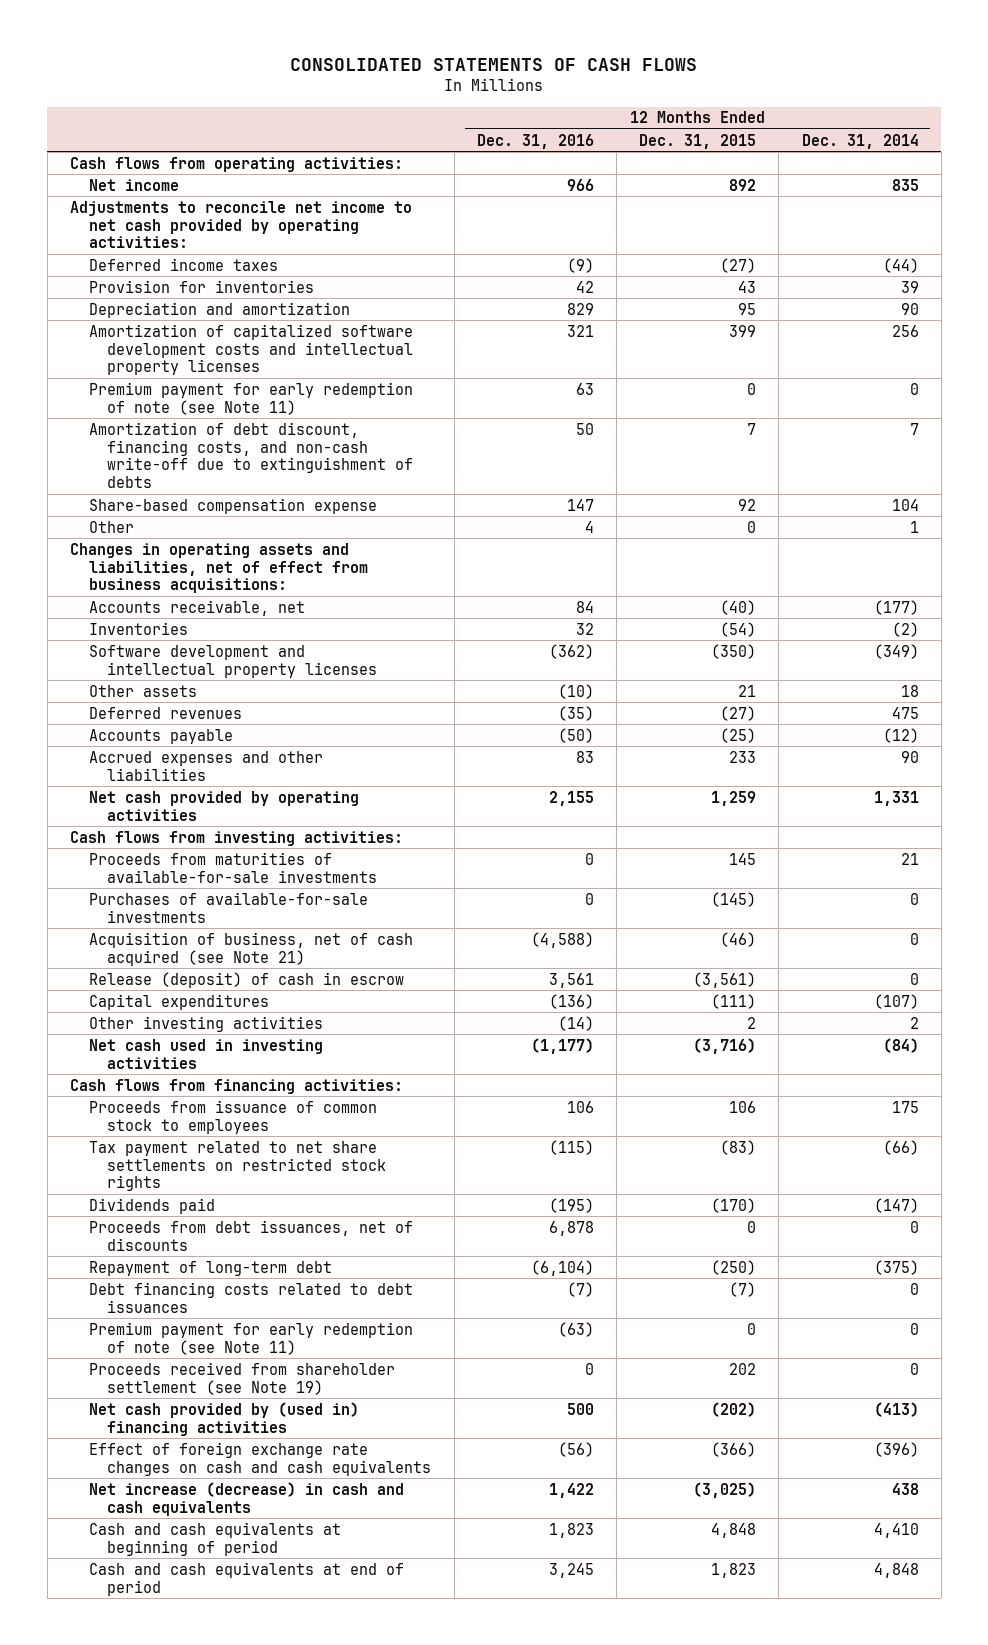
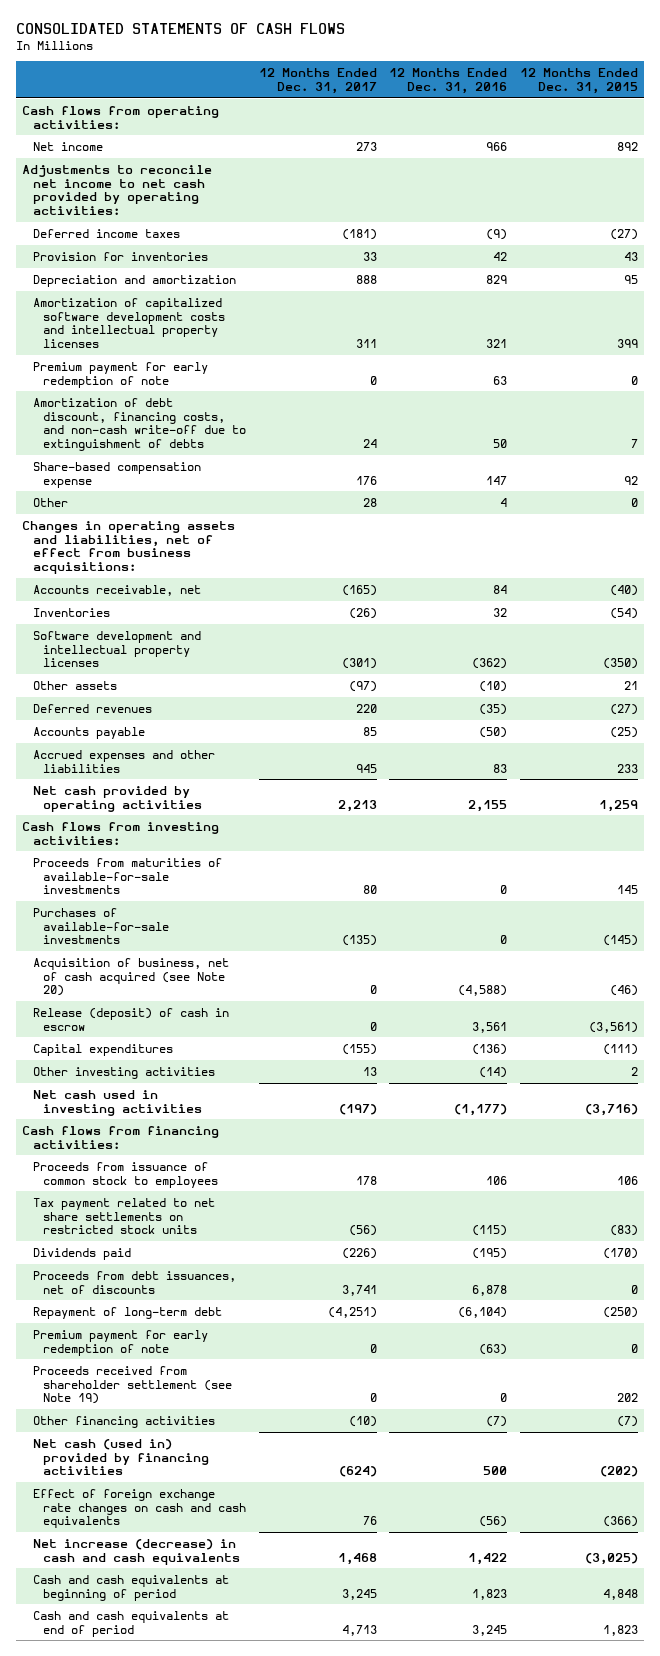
- | 12 Months Ended Dec. 31, 2016 | 12 Months Ended Dec. 31, 2015 | 12 Months Ended Dec. 31, 2014
+ | 12 Months Ended Dec. 31, 2017 | 12 Months Ended Dec. 31, 2016 | 12 Months Ended Dec. 31, 2015
- Premium payment for early redemption of note (see Note 11) | 63 | 0 | 0
+ Premium payment for early redemption of note | 0 | 63 | 0
- Acquisition of business, net of cash acquired (see Note 21) | (4,588) | (46) | 0
+ Acquisition of business, net of cash acquired (see Note 20) | 0 | (4,588) | (46)
- Tax payment related to net share settlements on restricted stock rights | (115) | (83) | (66)
+ Tax payment related to net share settlements on restricted stock units | (56) | (115) | (83)
- Debt financing costs related to debt issuances | (7) | (7) | 0
- Premium payment for early redemption of note (see Note 11) | (63) | 0 | 0
+ Premium payment for early redemption of note | 0 | (63) | 0
- Net cash provided by (used in) financing activities | 500 | (202) | (413)
+ Other financing activities | (10) | (7) | (7)
+ Net cash (used in) provided by financing activities | (624) | 500 | (202)

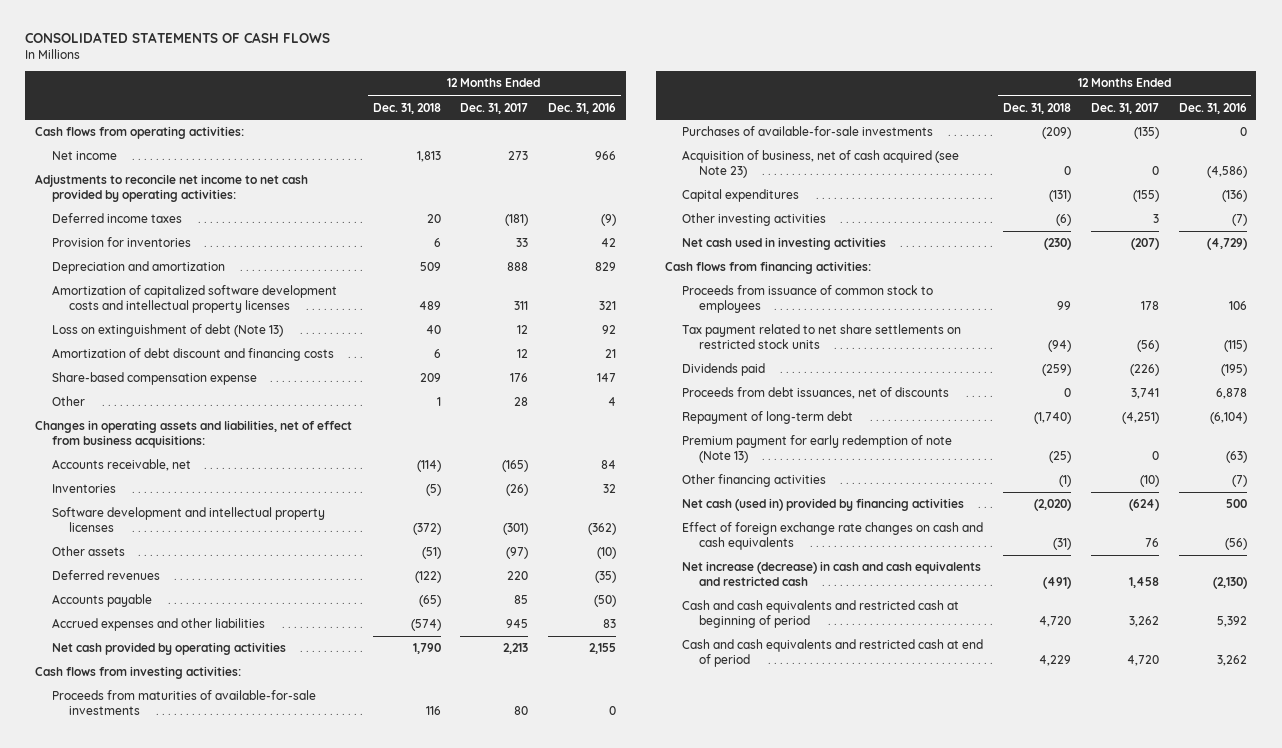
- | 12 Months Ended Dec. 31, 2017 | 12 Months Ended Dec. 31, 2016 | 12 Months Ended Dec. 31, 2015
+ | 12 Months Ended Dec. 31, 2018 | 12 Months Ended Dec. 31, 2017 | 12 Months Ended Dec. 31, 2016
- Premium payment for early redemption of note | 0 | 63 | 0
- Amortization of debt discount, financing costs, and non-cash write-off due to extinguishment of debts | 24 | 50 | 7
+ Loss on extinguishment of debt (Note 13) | 40 | 12 | 92
+ Amortization of debt discount and financing costs | 6 | 12 | 21
- Acquisition of business, net of cash acquired (see Note 20) | 0 | (4,588) | (46)
- Release (deposit) of cash in escrow | 0 | 3,561 | (3,561)
+ Acquisition of business, net of cash acquired (see Note 23) | 0 | 0 | (4,586)
- Other investing activities | 13 | (14) | 2
- Net cash used in investing activities | (197) | (1,177) | (3,716)
+ Other investing activities | (6) | 3 | (7)
+ Net cash used in investing activities | (230) | (207) | (4,729)
- Premium payment for early redemption of note | 0 | (63) | 0
- Proceeds received from shareholder settlement (see Note 19) | 0 | 0 | 202
+ Premium payment for early redemption of note (Note 13) | (25) | 0 | (63)
- Net increase (decrease) in cash and cash equivalents | 1,468 | 1,422 | (3,025)
- Cash and cash equivalents at beginning of period | 3,245 | 1,823 | 4,848
- Cash and cash equivalents at end of period | 4,713 | 3,245 | 1,823
+ Net increase (decrease) in cash and cash equivalents and restricted cash | (491) | 1,458 | (2,130)
+ Cash and cash equivalents and restricted cash at beginning of period | 4,720 | 3,262 | 5,392
+ Cash and cash equivalents and restricted cash at end of period | 4,229 | 4,720 | 3,262

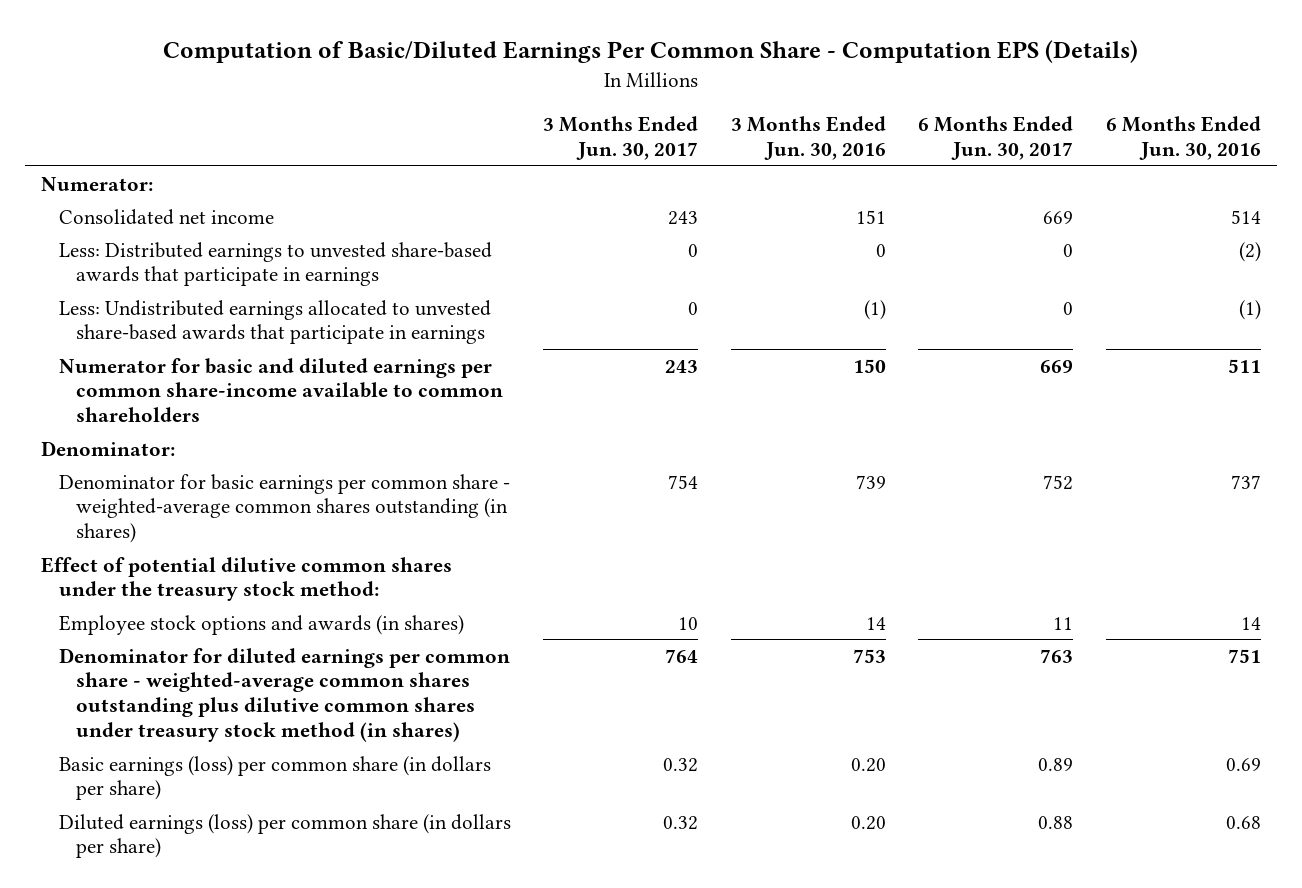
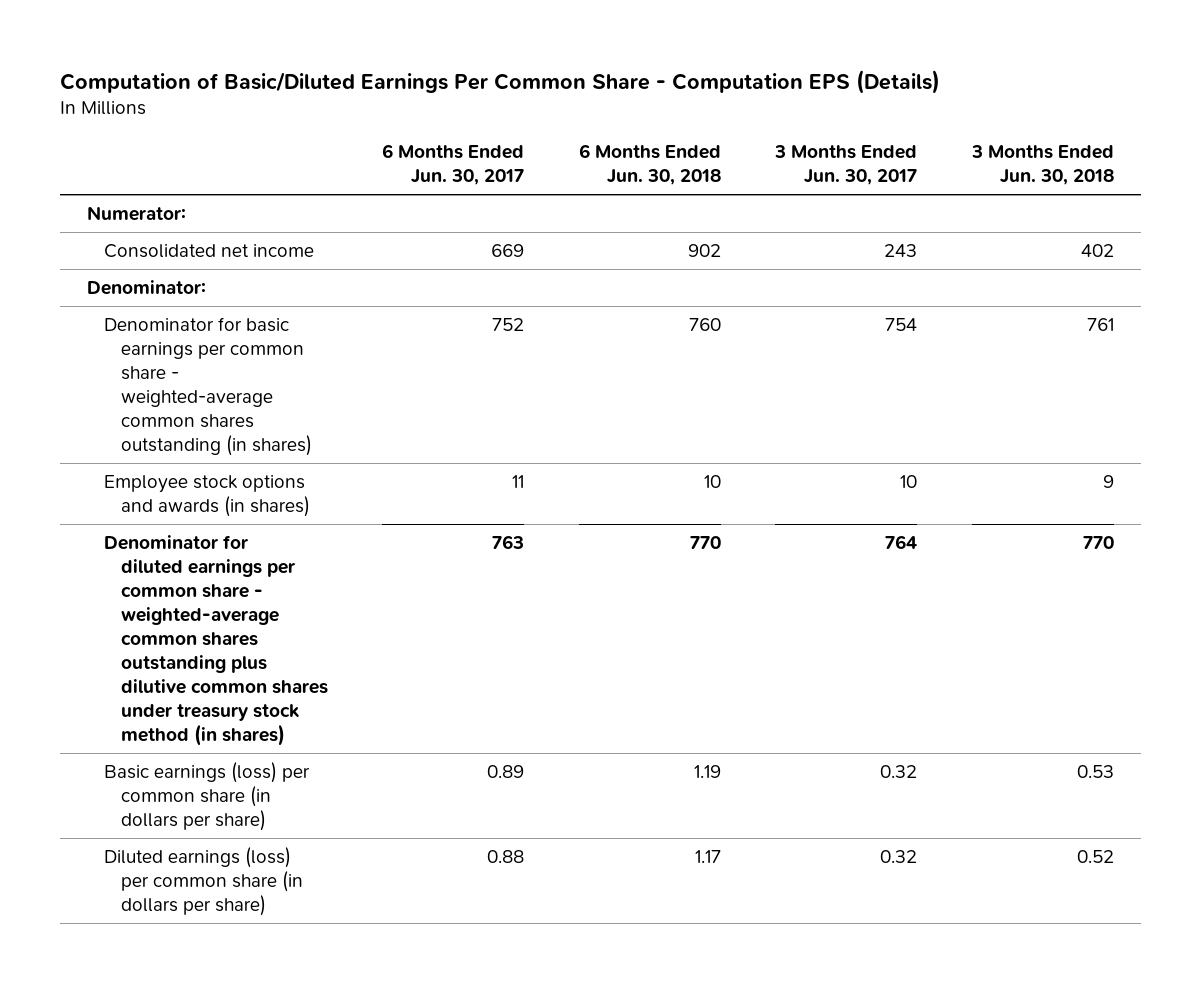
- | 3 Months Ended Jun. 30, 2017 | 3 Months Ended Jun. 30, 2016 | 6 Months Ended Jun. 30, 2017 | 6 Months Ended Jun. 30, 2016
+ | 6 Months Ended Jun. 30, 2017 | 6 Months Ended Jun. 30, 2018 | 3 Months Ended Jun. 30, 2017 | 3 Months Ended Jun. 30, 2018
- Less: Distributed earnings to unvested share-based awards that participate in earnings | 0 | 0 | 0 | (2)
- Less: Undistributed earnings allocated to unvested share-based awards that participate in earnings | 0 | (1) | 0 | (1)
- Numerator for basic and diluted earnings per common share-income available to common shareholders | 243 | 150 | 669 | 511
- Effect of potential dilutive common shares under the treasury stock method:

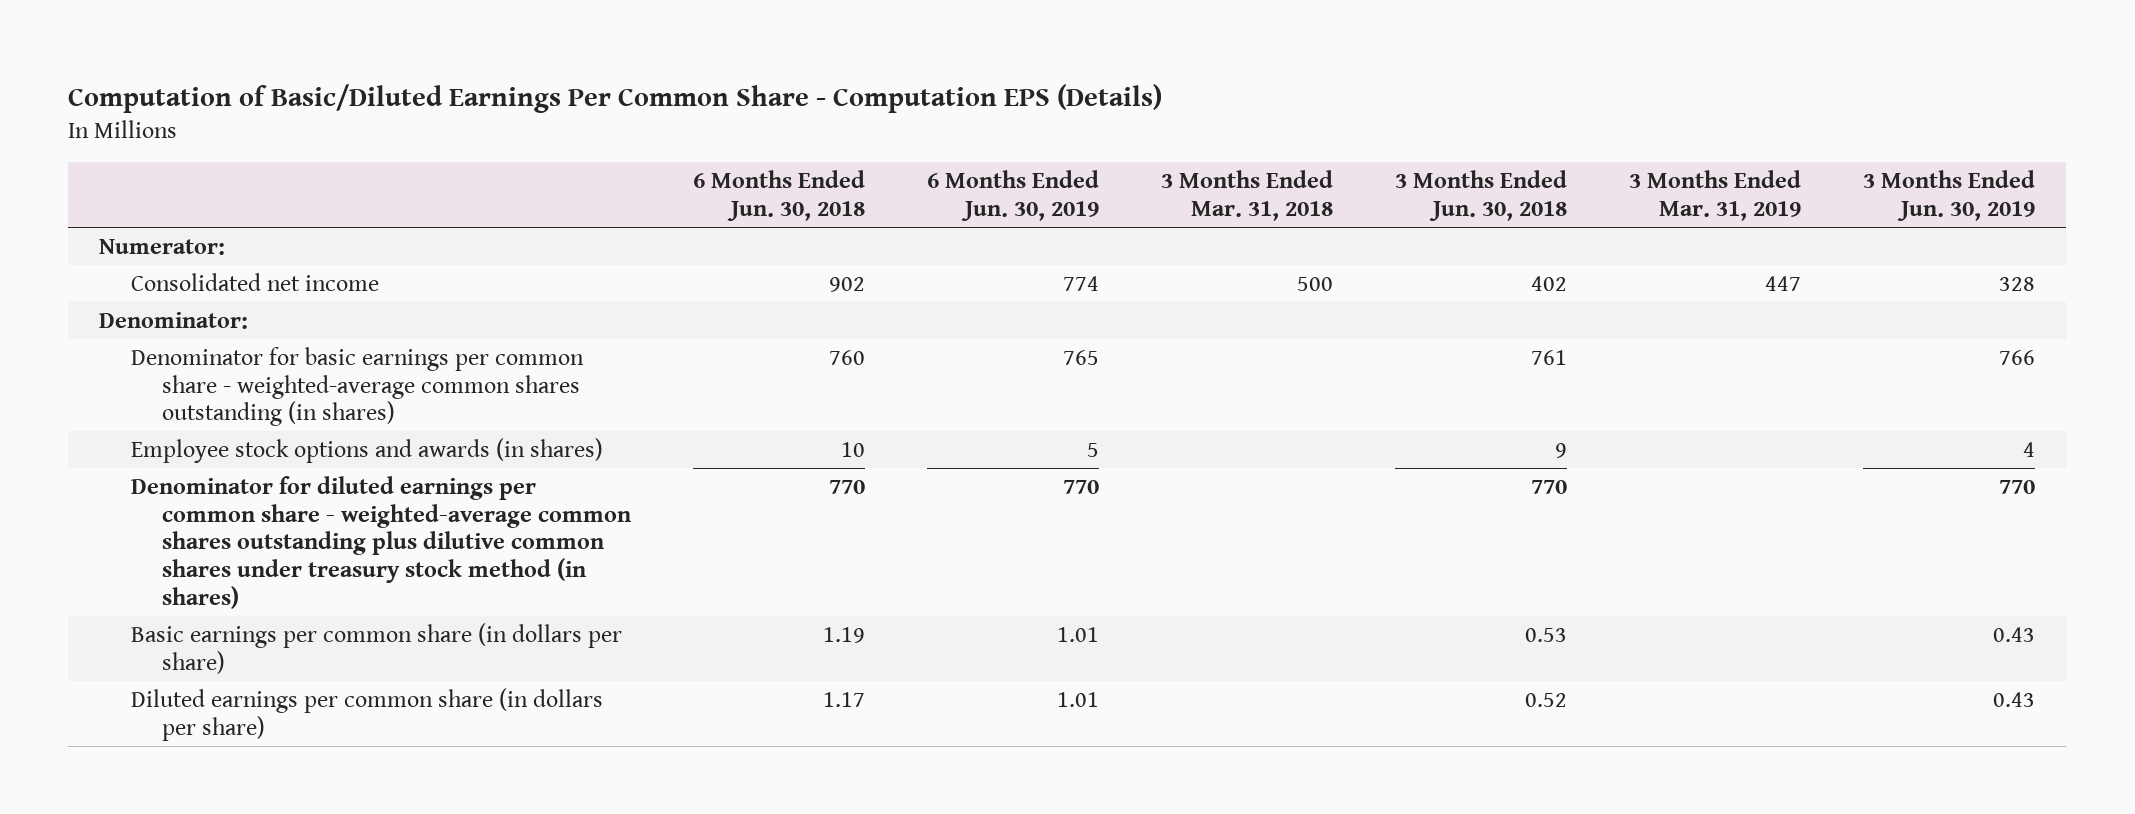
- | 6 Months Ended Jun. 30, 2017 | 6 Months Ended Jun. 30, 2018 | 3 Months Ended Jun. 30, 2017 | 3 Months Ended Jun. 30, 2018
+ | 6 Months Ended Jun. 30, 2018 | 6 Months Ended Jun. 30, 2019 | 3 Months Ended Mar. 31, 2018 | 3 Months Ended Jun. 30, 2018 | 3 Months Ended Mar. 31, 2019 | 3 Months Ended Jun. 30, 2019
- Basic earnings (loss) per common share (in dollars per share) | 0.89 | 1.19 | 0.32 | 0.53
- Diluted earnings (loss) per common share (in dollars per share) | 0.88 | 1.17 | 0.32 | 0.52
+ Basic earnings per common share (in dollars per share) | 1.19 | 1.01 | | 0.53 | | 0.43
+ Diluted earnings per common share (in dollars per share) | 1.17 | 1.01 | | 0.52 | | 0.43

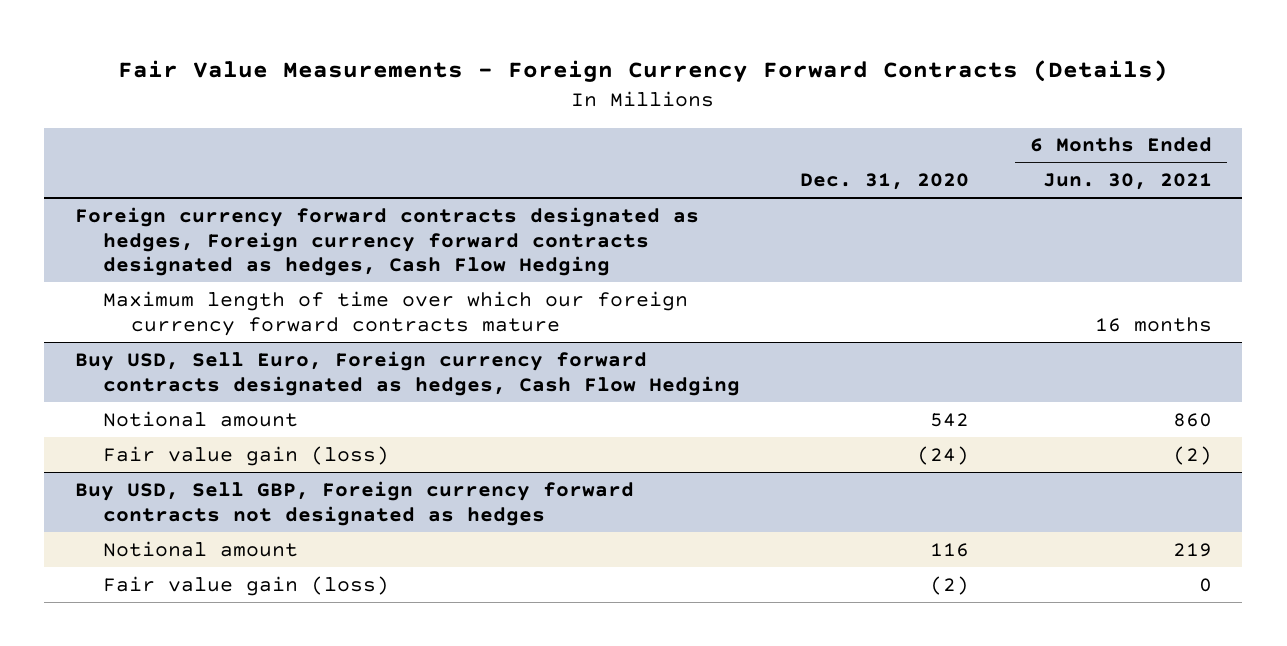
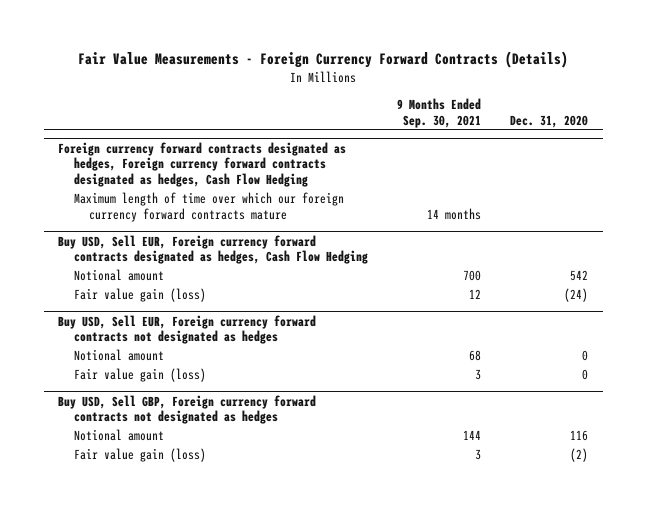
- | Dec. 31, 2020 | 6 Months Ended Jun. 30, 2021
+ | 9 Months Ended Sep. 30, 2021 | Dec. 31, 2020
- Buy USD, Sell Euro, Foreign currency forward contracts designated as hedges, Cash Flow Hedging
+ Buy USD, Sell EUR, Foreign currency forward contracts designated as hedges, Cash Flow Hedging
+ Buy USD, Sell EUR, Foreign currency forward contracts not designated as hedges
+ Notional amount | 68 | 0
+ Fair value gain (loss) | 3 | 0

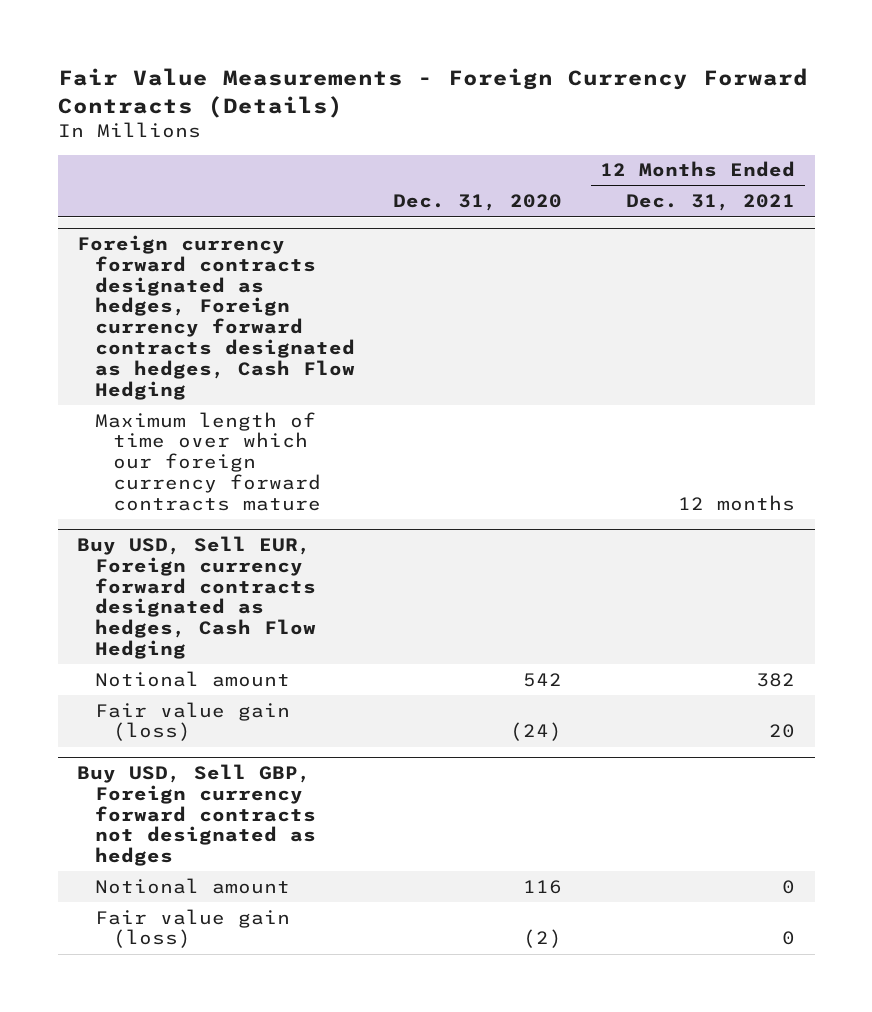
- | 9 Months Ended Sep. 30, 2021 | Dec. 31, 2020
+ | Dec. 31, 2020 | 12 Months Ended Dec. 31, 2021
- Buy USD, Sell EUR, Foreign currency forward contracts not designated as hedges
- Notional amount | 68 | 0
- Fair value gain (loss) | 3 | 0

